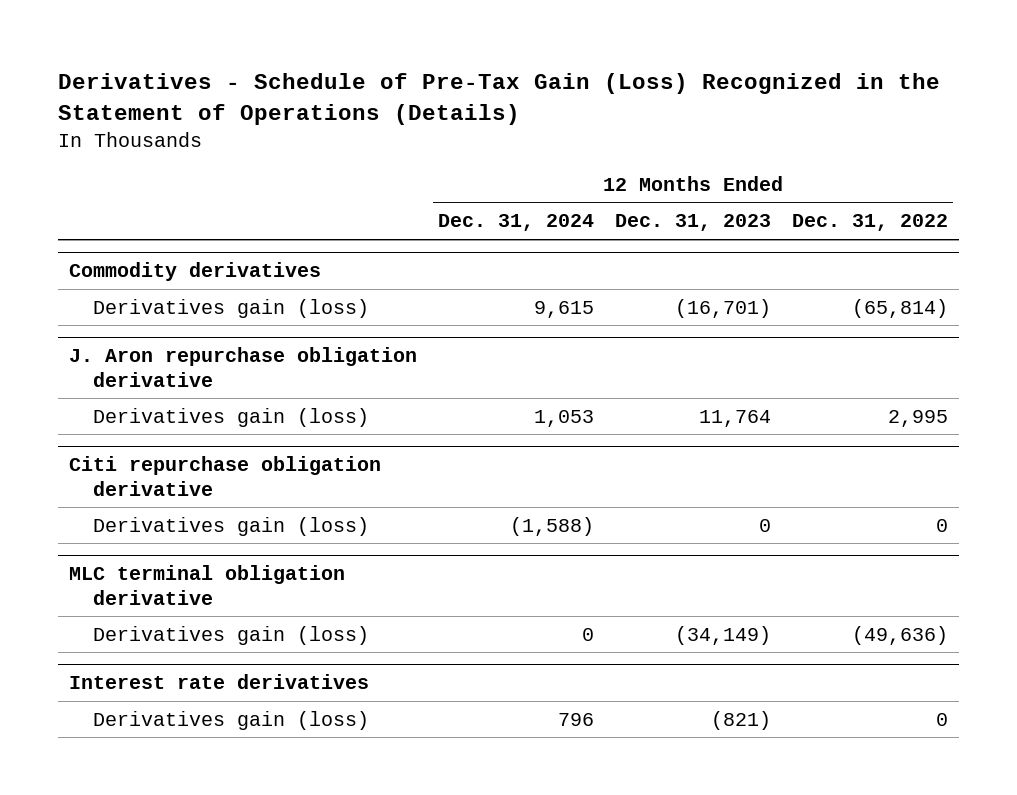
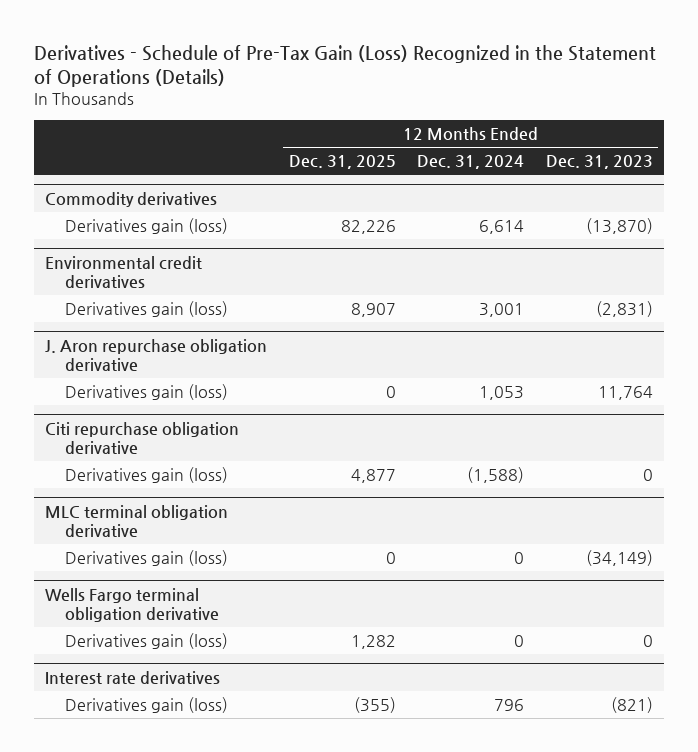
- | 12 Months Ended Dec. 31, 2024 | 12 Months Ended Dec. 31, 2023 | 12 Months Ended Dec. 31, 2022
+ | 12 Months Ended Dec. 31, 2025 | 12 Months Ended Dec. 31, 2024 | 12 Months Ended Dec. 31, 2023
@ Commodity derivatives
- Derivatives gain (loss) | 9,615 | (16,701) | (65,814)
+ Derivatives gain (loss) | 82,226 | 6,614 | (13,870)
+ Environmental credit derivatives
+ Derivatives gain (loss) | 8,907 | 3,001 | (2,831)
+ Wells Fargo terminal obligation derivative
+ Derivatives gain (loss) | 1,282 | 0 | 0

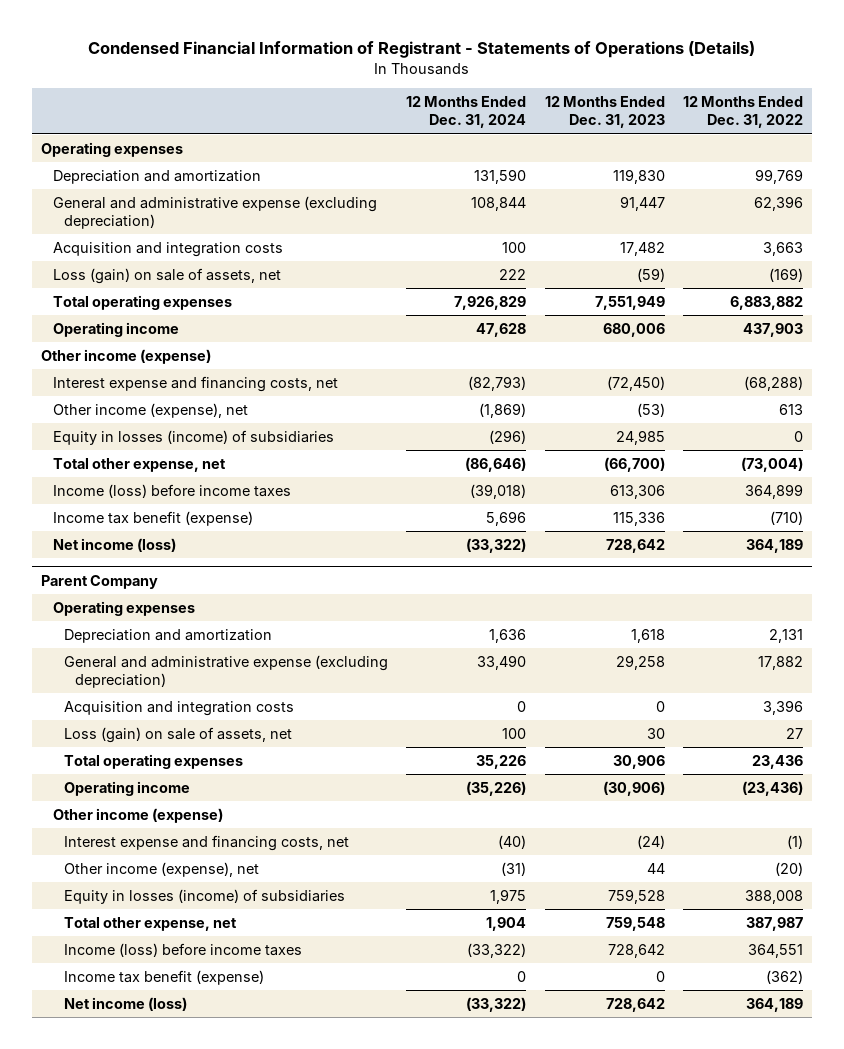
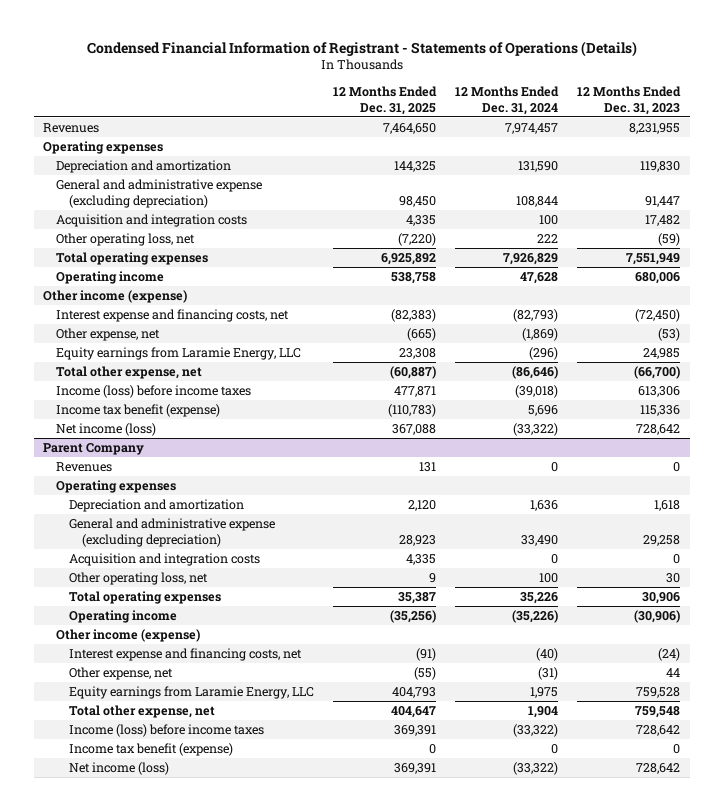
- | 12 Months Ended Dec. 31, 2024 | 12 Months Ended Dec. 31, 2023 | 12 Months Ended Dec. 31, 2022
+ | 12 Months Ended Dec. 31, 2025 | 12 Months Ended Dec. 31, 2024 | 12 Months Ended Dec. 31, 2023
+ Revenues | 7,464,650 | 7,974,457 | 8,231,955
- Loss (gain) on sale of assets, net | 222 | (59) | (169)
+ Other operating loss, net | (7,220) | 222 | (59)
- Other income (expense), net | (1,869) | (53) | 613
- Equity in losses (income) of subsidiaries | (296) | 24,985 | 0
+ Other expense, net | (665) | (1,869) | (53)
+ Equity earnings from Laramie Energy, LLC | 23,308 | (296) | 24,985
@ Parent Company
+ Revenues | 131 | 0 | 0
- Loss (gain) on sale of assets, net | 100 | 30 | 27
+ Other operating loss, net | 9 | 100 | 30
- Other income (expense), net | (31) | 44 | (20)
- Equity in losses (income) of subsidiaries | 1,975 | 759,528 | 388,008
+ Other expense, net | (55) | (31) | 44
+ Equity earnings from Laramie Energy, LLC | 404,793 | 1,975 | 759,528

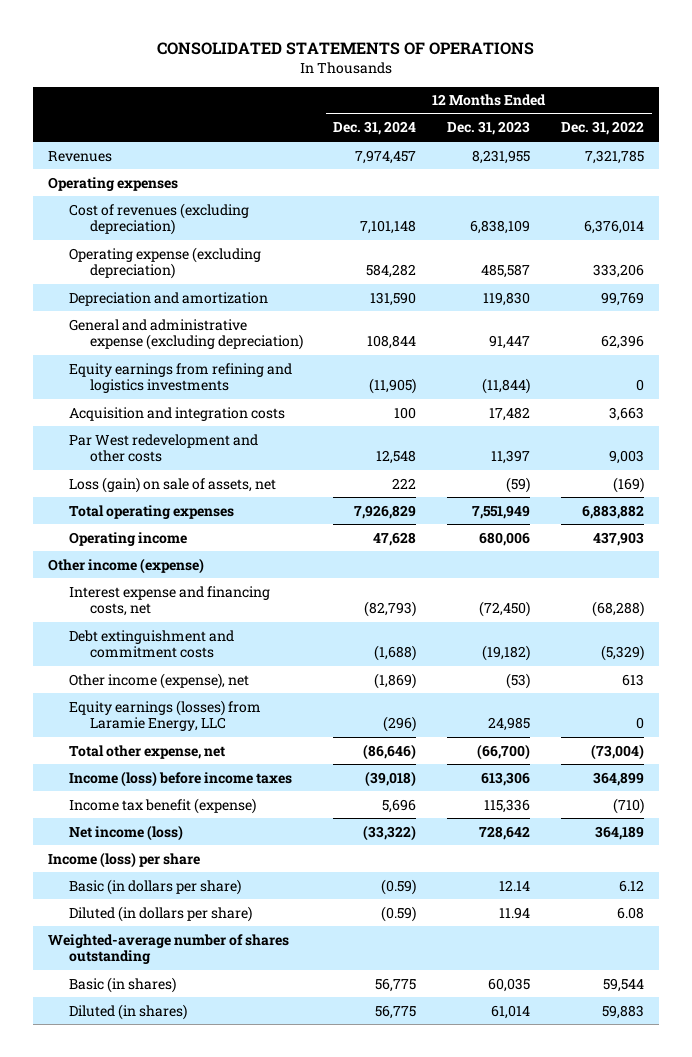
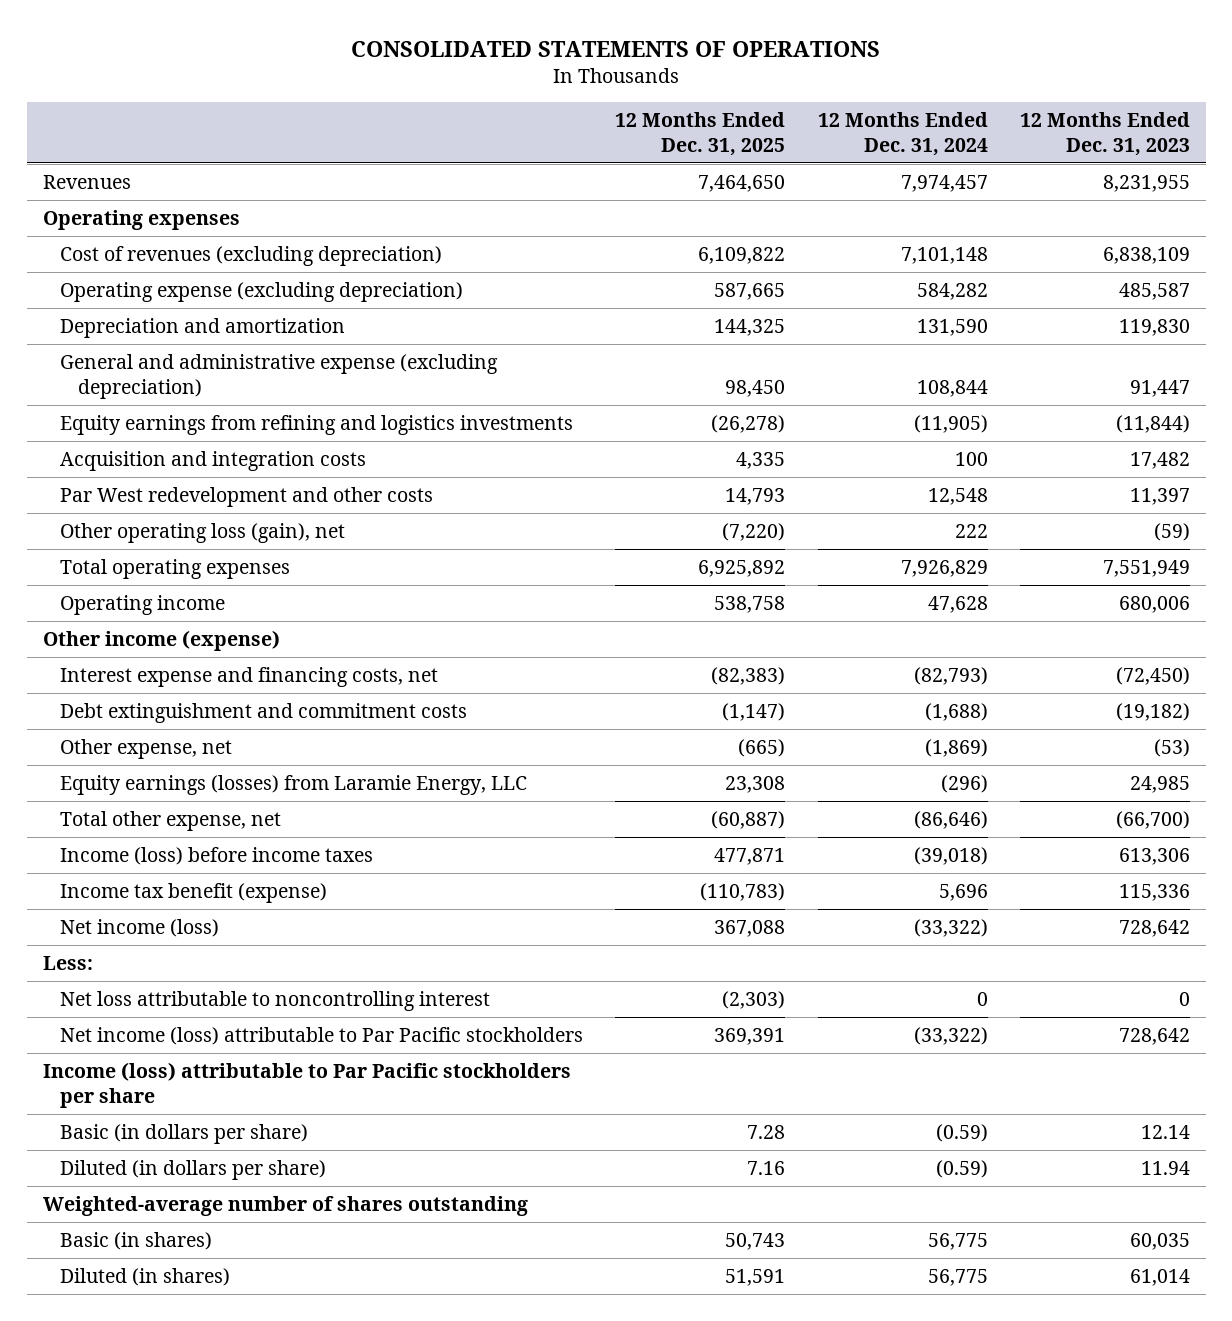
- | 12 Months Ended Dec. 31, 2024 | 12 Months Ended Dec. 31, 2023 | 12 Months Ended Dec. 31, 2022
+ | 12 Months Ended Dec. 31, 2025 | 12 Months Ended Dec. 31, 2024 | 12 Months Ended Dec. 31, 2023
- Loss (gain) on sale of assets, net | 222 | (59) | (169)
+ Other operating loss (gain), net | (7,220) | 222 | (59)
- Other income (expense), net | (1,869) | (53) | 613
+ Other expense, net | (665) | (1,869) | (53)
- Income (loss) per share
+ Less:
+ Net loss attributable to noncontrolling interest | (2,303) | 0 | 0
+ Net income (loss) attributable to Par Pacific stockholders | 369,391 | (33,322) | 728,642
+ Income (loss) attributable to Par Pacific stockholders per share

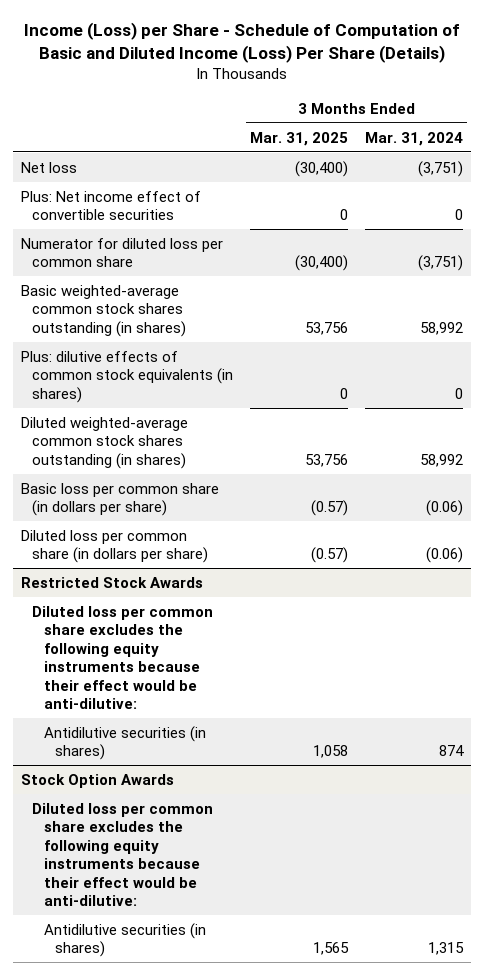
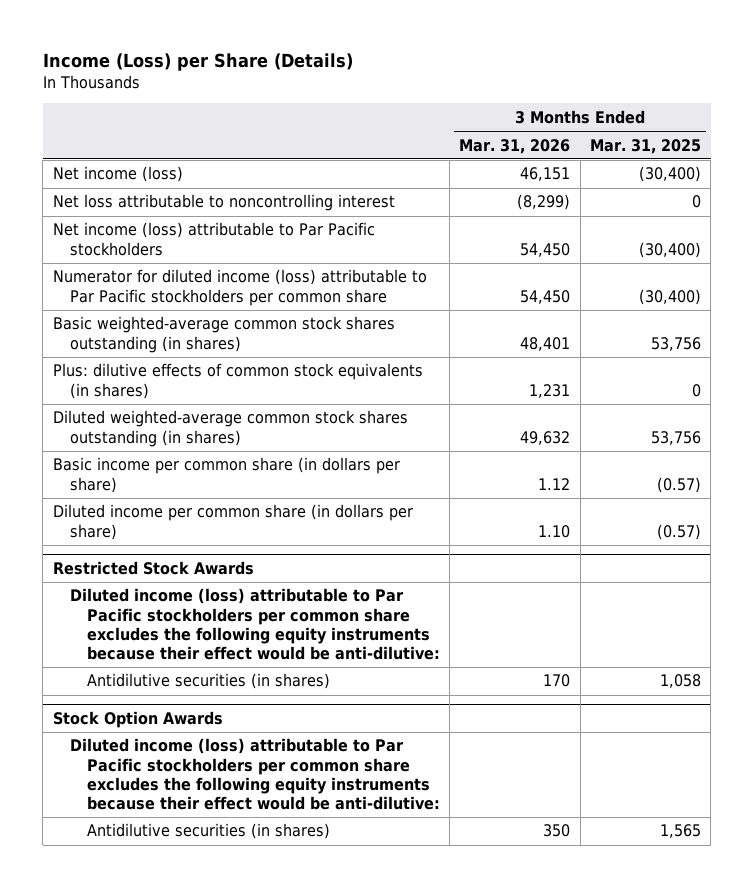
- Income (Loss) per Share - Schedule of Computation of Basic and Diluted Income (Loss) Per Share (Details)
+ Income (Loss) per Share (Details)
- | 3 Months Ended Mar. 31, 2025 | 3 Months Ended Mar. 31, 2024
+ | 3 Months Ended Mar. 31, 2026 | 3 Months Ended Mar. 31, 2025
- Net loss | (30,400) | (3,751)
- Plus: Net income effect of convertible securities | 0 | 0
- Numerator for diluted loss per common share | (30,400) | (3,751)
+ Net income (loss) | 46,151 | (30,400)
+ Net loss attributable to noncontrolling interest | (8,299) | 0
+ Net income (loss) attributable to Par Pacific stockholders | 54,450 | (30,400)
+ Numerator for diluted income (loss) attributable to Par Pacific stockholders per common share | 54,450 | (30,400)
- Basic loss per common share (in dollars per share) | (0.57) | (0.06)
- Diluted loss per common share (in dollars per share) | (0.57) | (0.06)
+ Basic income per common share (in dollars per share) | 1.12 | (0.57)
+ Diluted income per common share (in dollars per share) | 1.10 | (0.57)
@ Restricted Stock Awards
- Diluted loss per common share excludes the following equity instruments because their effect would be anti-dilutive:
+ Diluted income (loss) attributable to Par Pacific stockholders per common share excludes the following equity instruments because their effect would be anti-dilutive:
@ Stock Option Awards
- Diluted loss per common share excludes the following equity instruments because their effect would be anti-dilutive:
+ Diluted income (loss) attributable to Par Pacific stockholders per common share excludes the following equity instruments because their effect would be anti-dilutive:

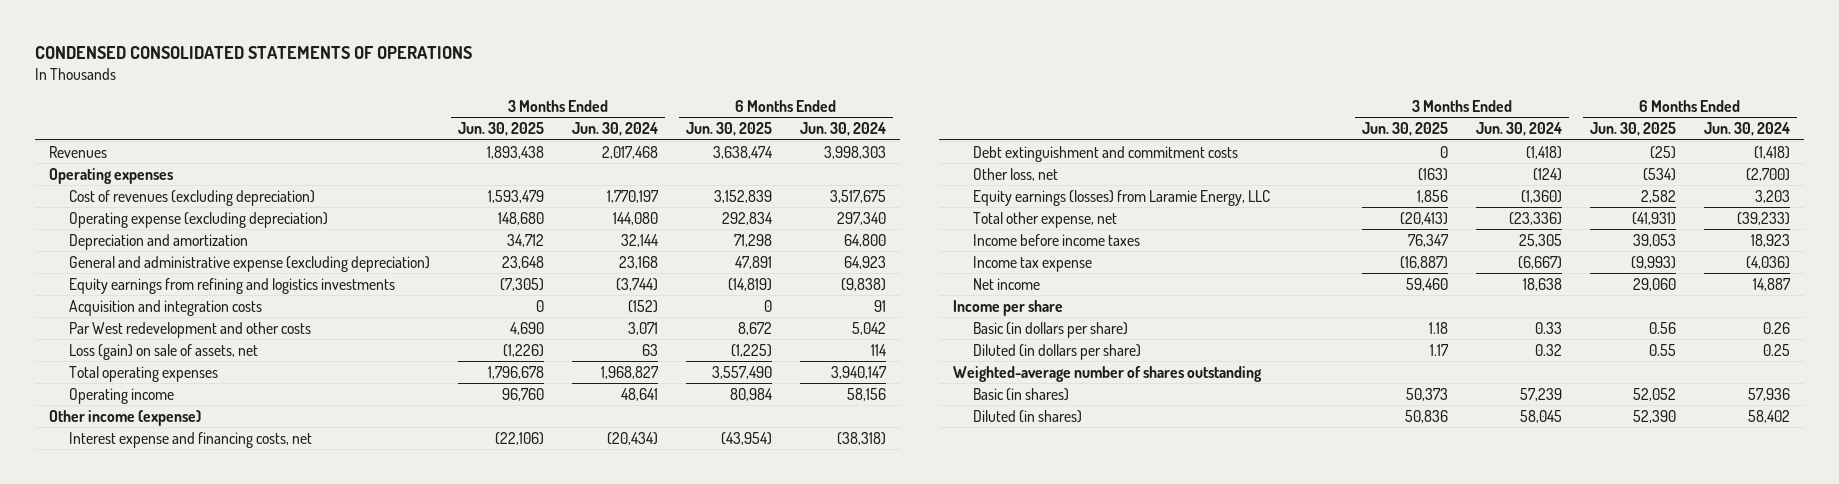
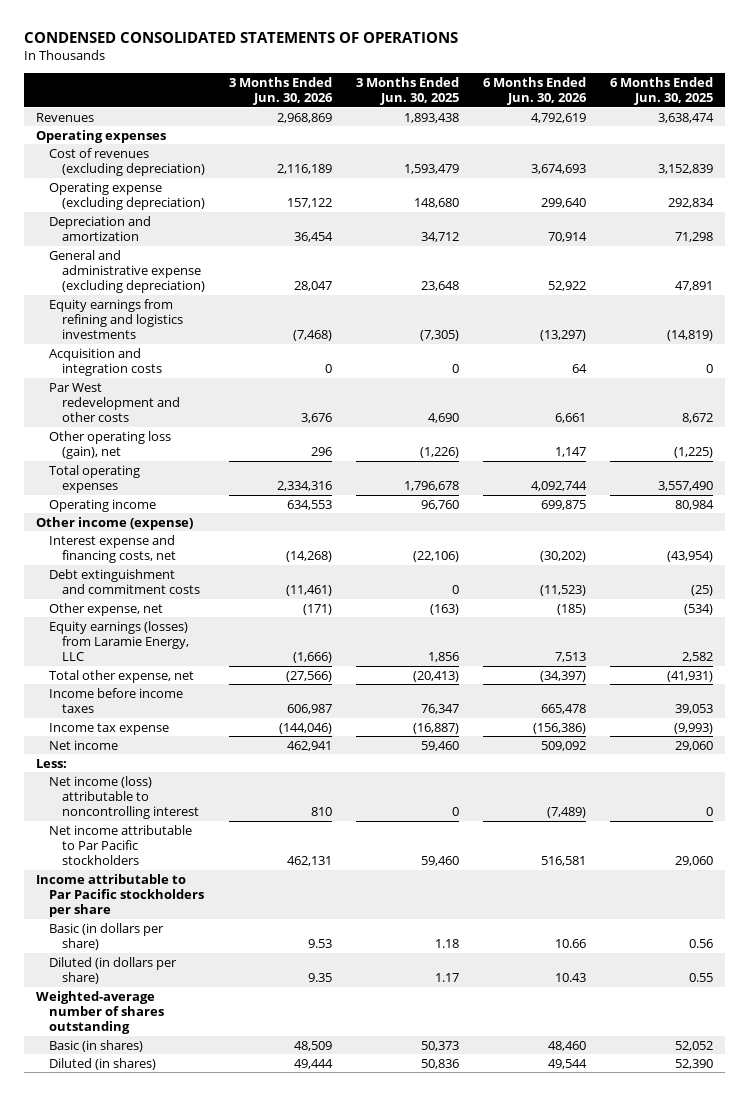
- | 3 Months Ended Jun. 30, 2025 | 3 Months Ended Jun. 30, 2024 | 6 Months Ended Jun. 30, 2025 | 6 Months Ended Jun. 30, 2024
+ | 3 Months Ended Jun. 30, 2026 | 3 Months Ended Jun. 30, 2025 | 6 Months Ended Jun. 30, 2026 | 6 Months Ended Jun. 30, 2025
- Loss (gain) on sale of assets, net | (1,226) | 63 | (1,225) | 114
+ Other operating loss (gain), net | 296 | (1,226) | 1,147 | (1,225)
- Other loss, net | (163) | (124) | (534) | (2,700)
+ Other expense, net | (171) | (163) | (185) | (534)
- Income per share
+ Less:
+ Net income (loss) attributable to noncontrolling interest | 810 | 0 | (7,489) | 0
+ Net income attributable to Par Pacific stockholders | 462,131 | 59,460 | 516,581 | 29,060
+ Income attributable to Par Pacific stockholders per share

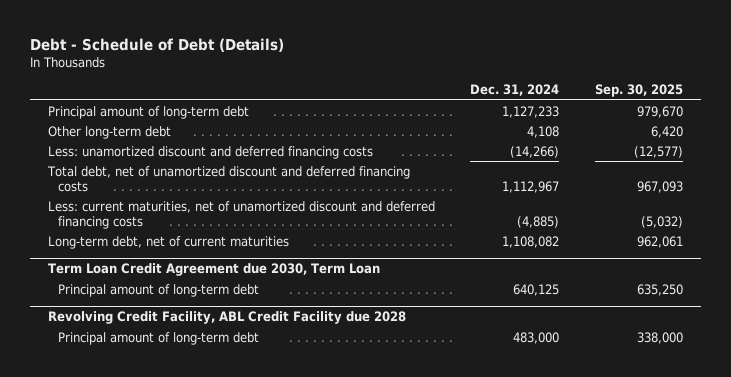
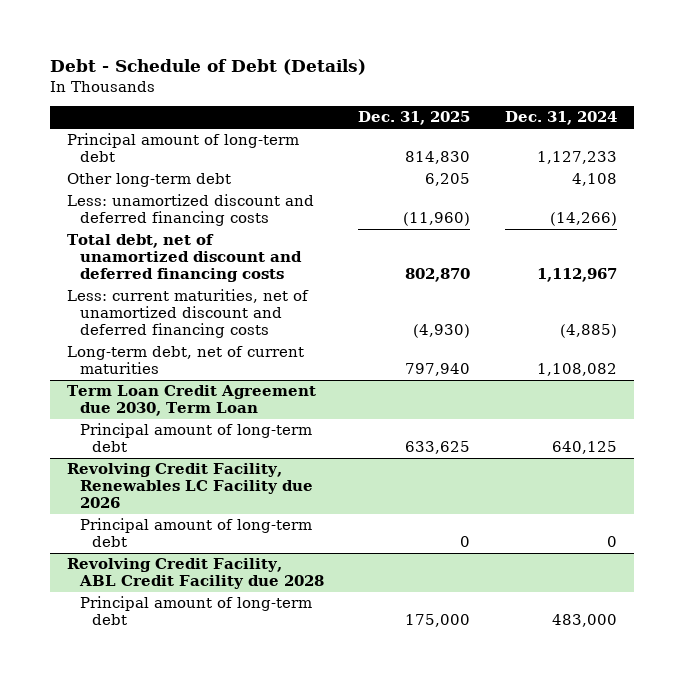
- | Dec. 31, 2024 | Sep. 30, 2025
+ | Dec. 31, 2025 | Dec. 31, 2024
+ Revolving Credit Facility, Renewables LC Facility due 2026
+ Principal amount of long-term debt | 0 | 0

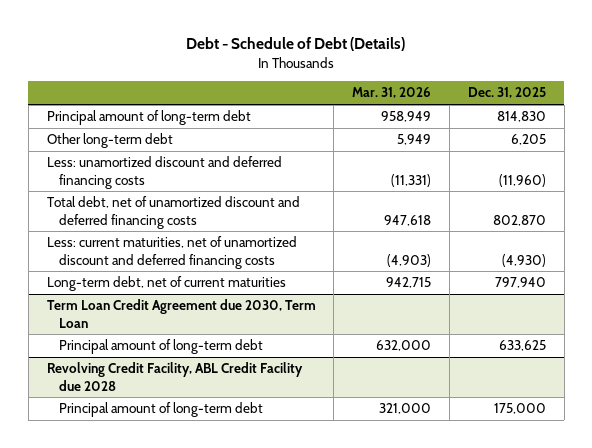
- | Dec. 31, 2025 | Dec. 31, 2024
+ | Mar. 31, 2026 | Dec. 31, 2025
- Revolving Credit Facility, Renewables LC Facility due 2026
- Principal amount of long-term debt | 0 | 0

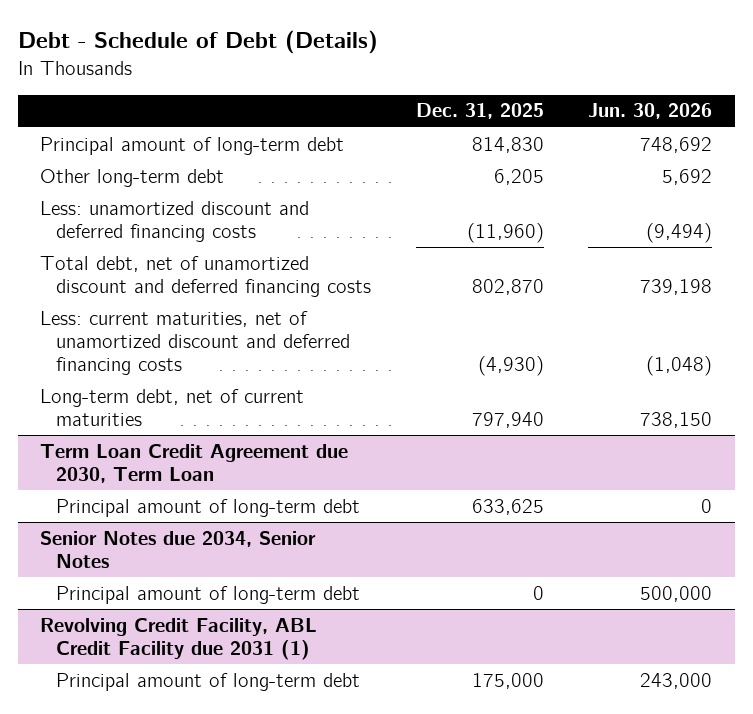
- | Mar. 31, 2026 | Dec. 31, 2025
+ | Dec. 31, 2025 | Jun. 30, 2026
- Revolving Credit Facility, ABL Credit Facility due 2028
+ Senior Notes due 2034, Senior Notes
+ Principal amount of long-term debt | 0 | 500,000
+ Revolving Credit Facility, ABL Credit Facility due 2031 (1)

